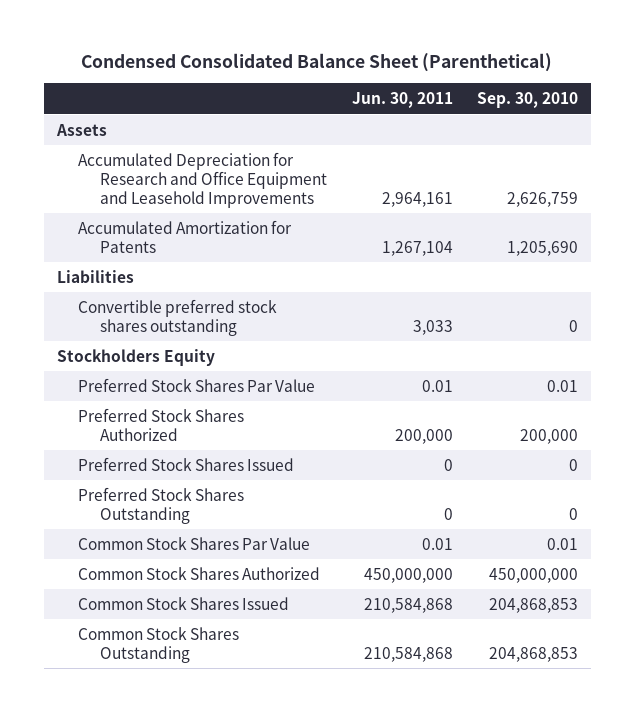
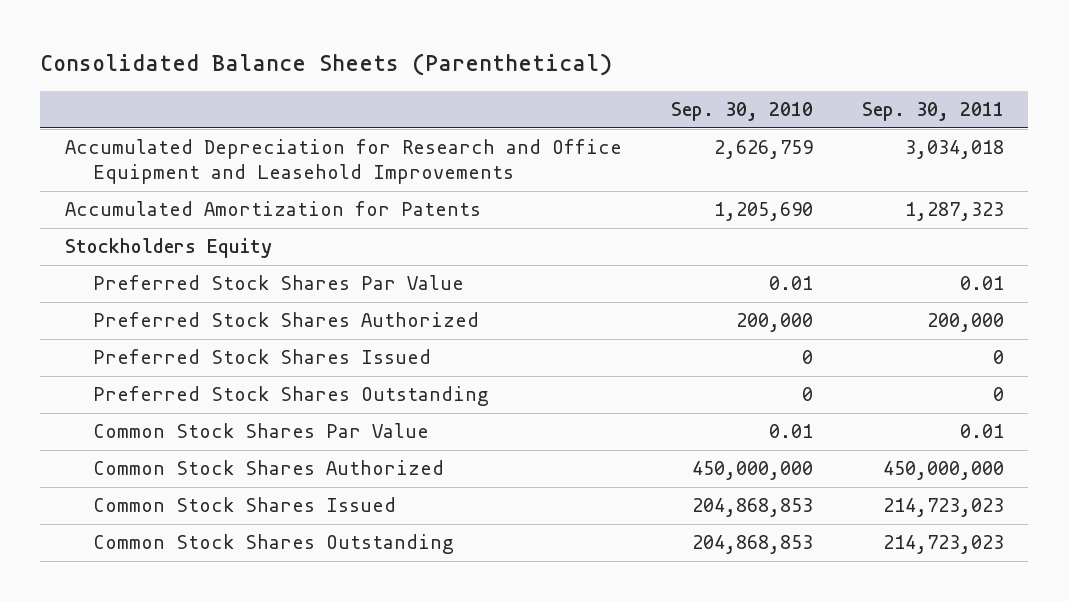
- Condensed Consolidated Balance Sheet (Parenthetical)
+ Consolidated Balance Sheets (Parenthetical)
- | Jun. 30, 2011 | Sep. 30, 2010
+ | Sep. 30, 2010 | Sep. 30, 2011
- Assets
- Liabilities
- Convertible preferred stock shares outstanding | 3,033 | 0

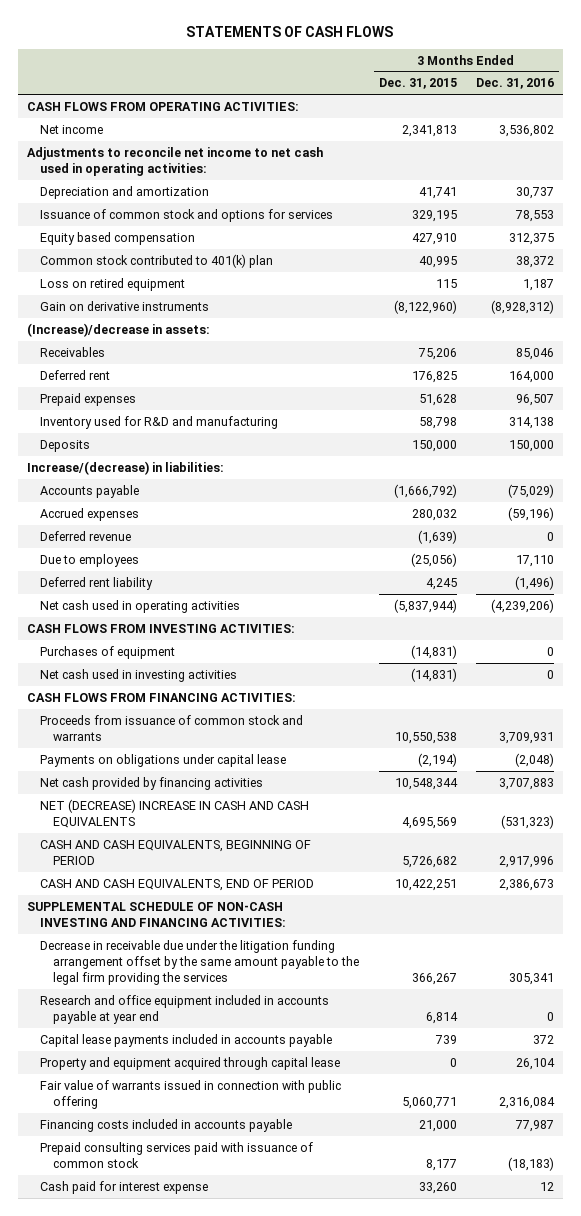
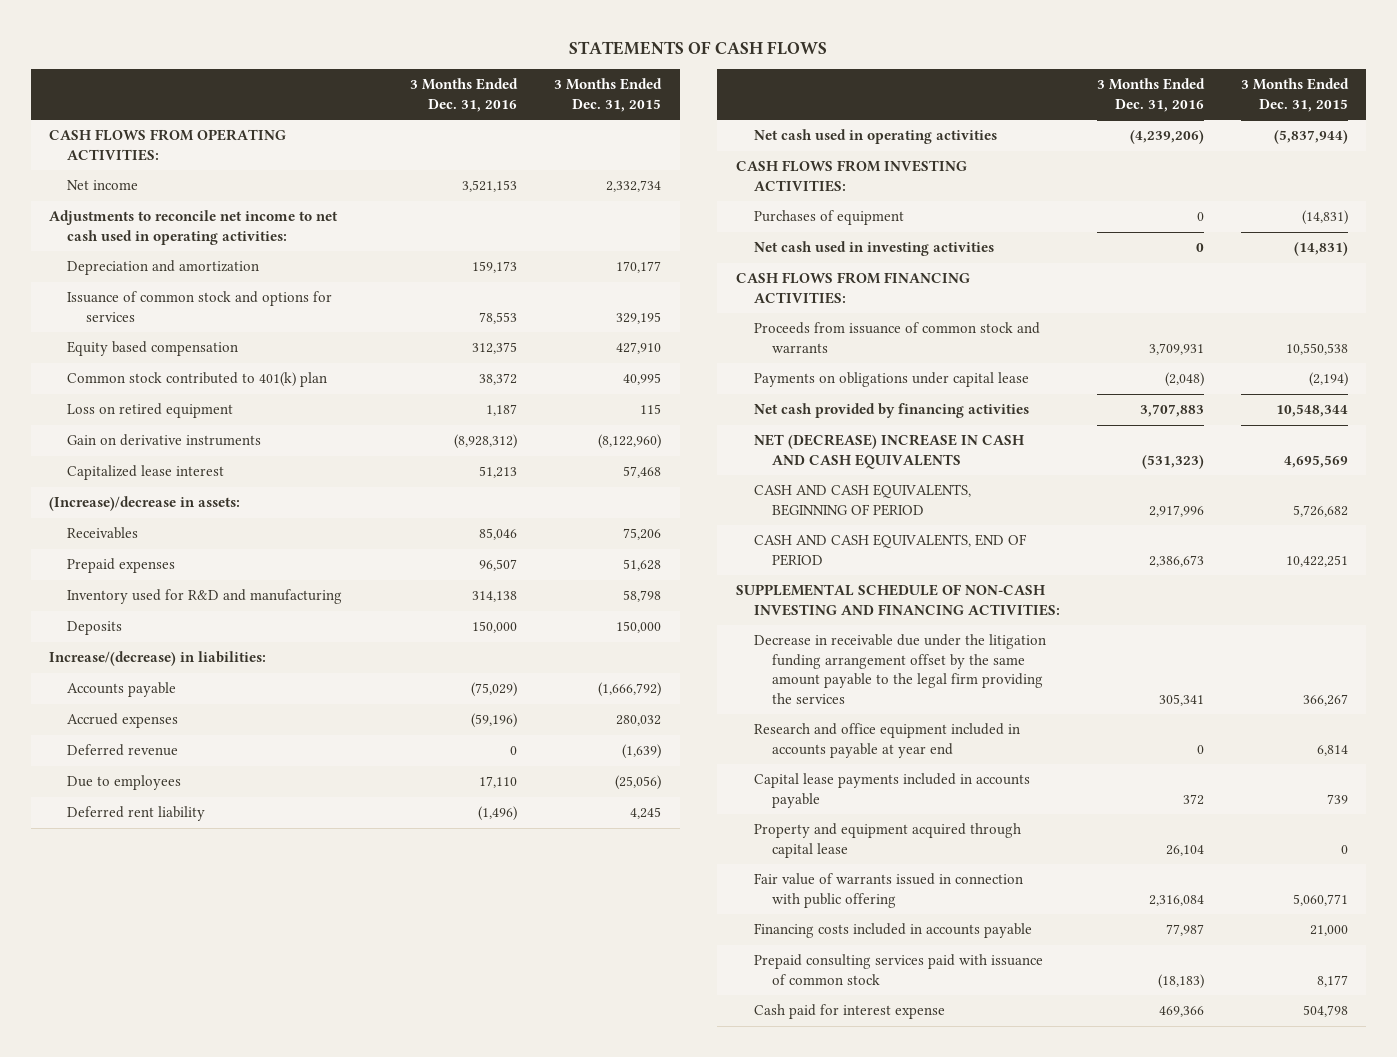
- | 3 Months Ended Dec. 31, 2015 | 3 Months Ended Dec. 31, 2016
+ | 3 Months Ended Dec. 31, 2016 | 3 Months Ended Dec. 31, 2015
- Net income | 2,341,813 | 3,536,802
+ Net income | 3,521,153 | 2,332,734
- Depreciation and amortization | 41,741 | 30,737
+ Depreciation and amortization | 159,173 | 170,177
+ Capitalized lease interest | 51,213 | 57,468
- Deferred rent | 176,825 | 164,000
- Cash paid for interest expense | 33,260 | 12
+ Cash paid for interest expense | 469,366 | 504,798

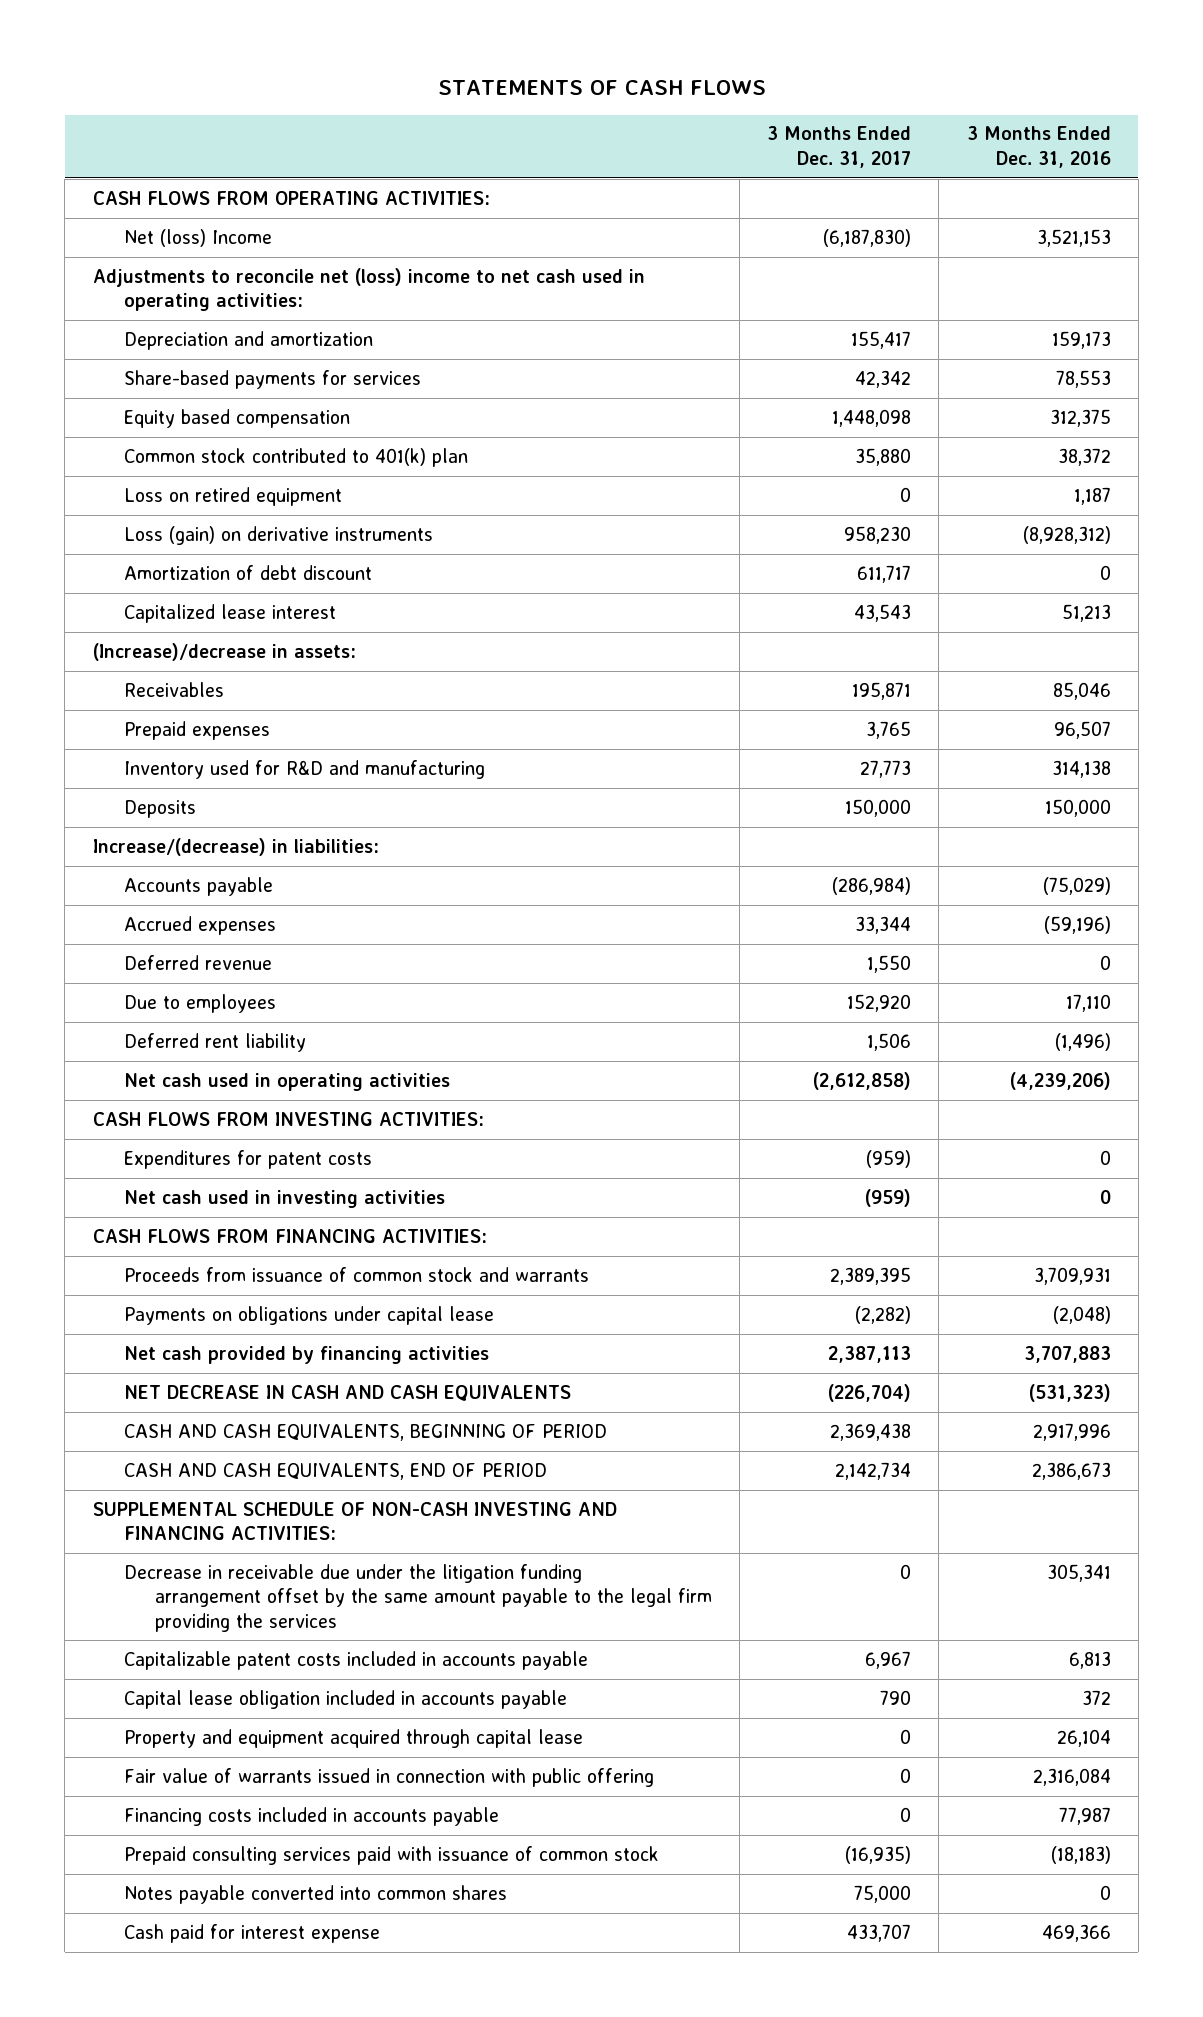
- | 3 Months Ended Dec. 31, 2016 | 3 Months Ended Dec. 31, 2015
+ | 3 Months Ended Dec. 31, 2017 | 3 Months Ended Dec. 31, 2016
- Net income | 3,521,153 | 2,332,734
- Adjustments to reconcile net income to net cash used in operating activities:
+ Net (loss) Income | (6,187,830) | 3,521,153
+ Adjustments to reconcile net (loss) income to net cash used in operating activities:
- Issuance of common stock and options for services | 78,553 | 329,195
+ Share-based payments for services | 42,342 | 78,553
- Gain on derivative instruments | (8,928,312) | (8,122,960)
+ Loss (gain) on derivative instruments | 958,230 | (8,928,312)
+ Amortization of debt discount | 611,717 | 0
- Purchases of equipment | 0 | (14,831)
+ Expenditures for patent costs | (959) | 0
- NET (DECREASE) INCREASE IN CASH AND CASH EQUIVALENTS | (531,323) | 4,695,569
+ NET DECREASE IN CASH AND CASH EQUIVALENTS | (226,704) | (531,323)
- Research and office equipment included in accounts payable at year end | 0 | 6,814
- Capital lease payments included in accounts payable | 372 | 739
+ Capitalizable patent costs included in accounts payable | 6,967 | 6,813
+ Capital lease obligation included in accounts payable | 790 | 372
+ Notes payable converted into common shares | 75,000 | 0

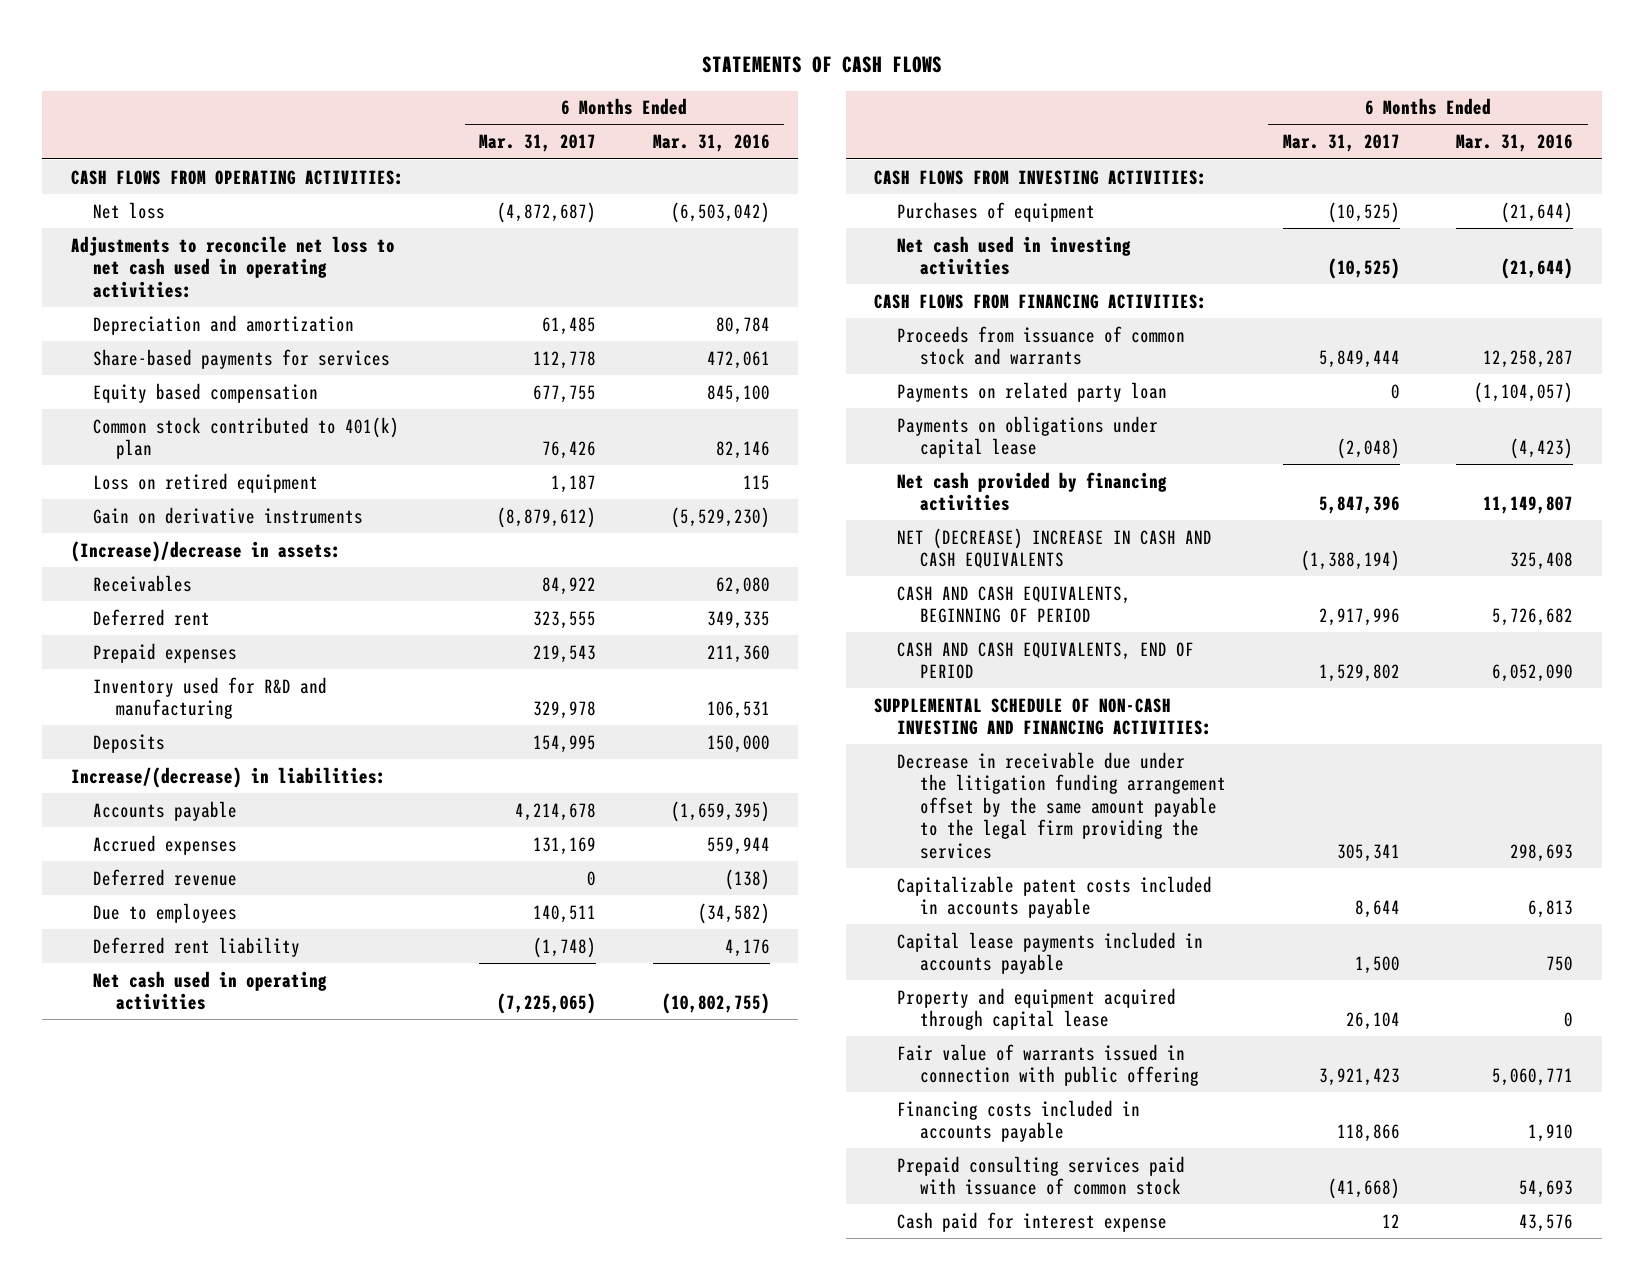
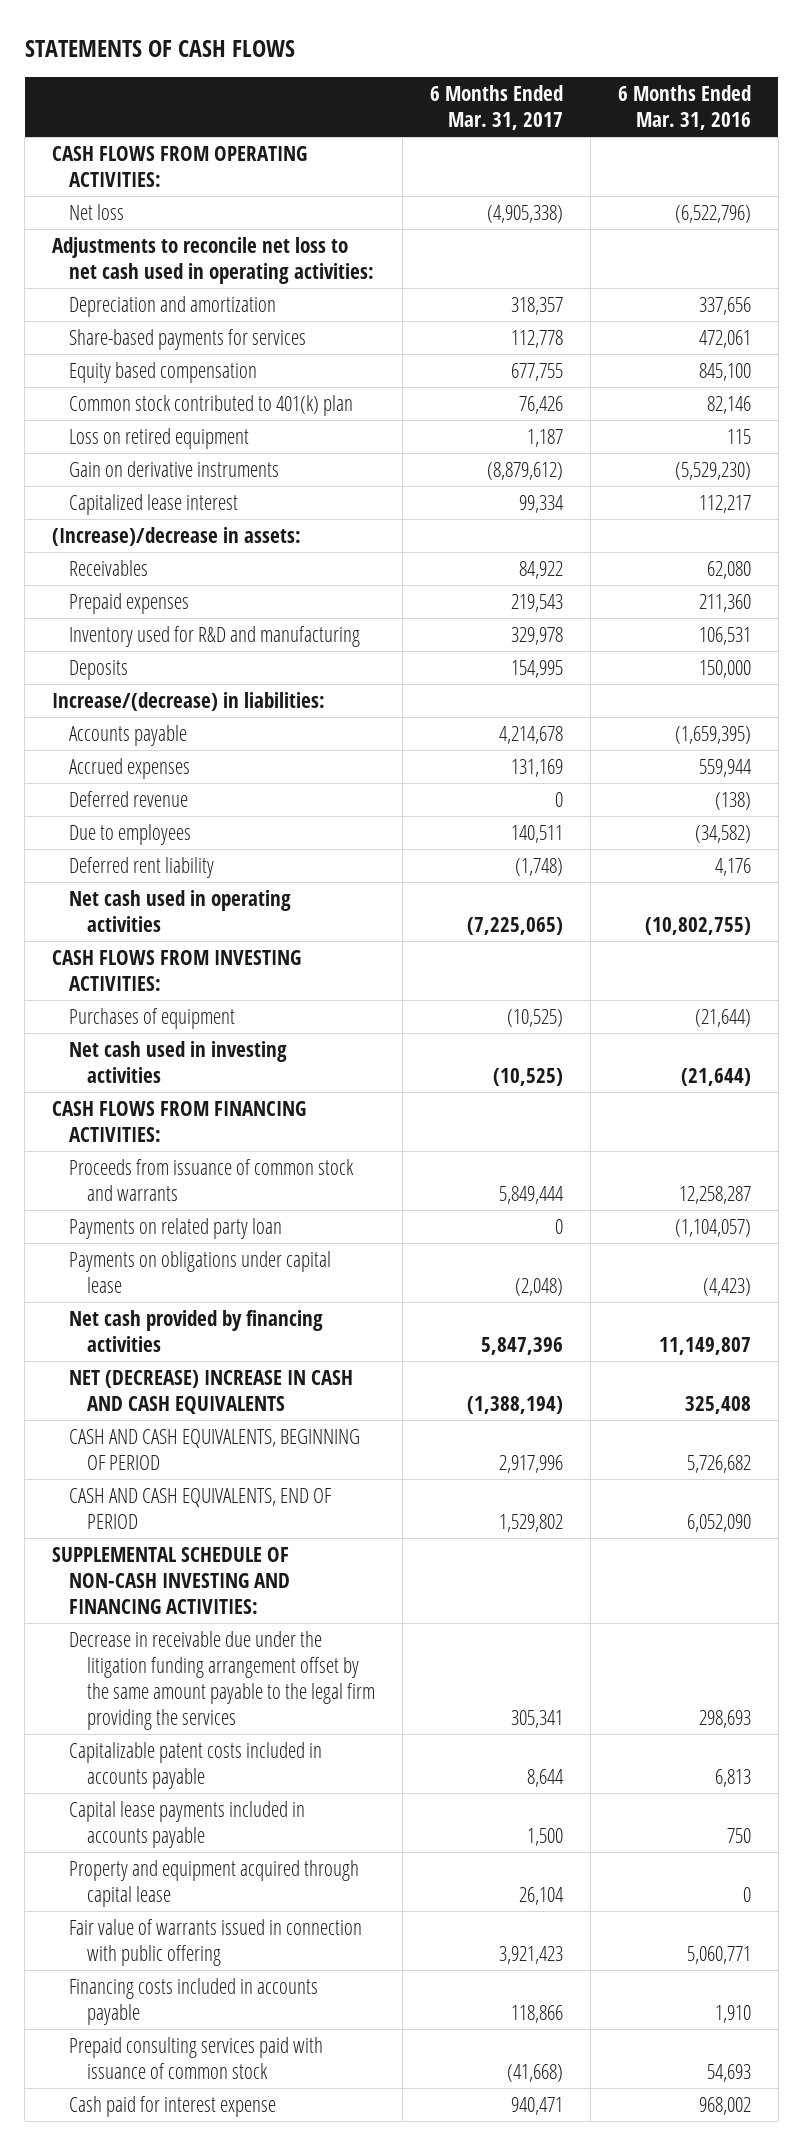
- Net loss | (4,872,687) | (6,503,042)
+ Net loss | (4,905,338) | (6,522,796)
- Depreciation and amortization | 61,485 | 80,784
+ Depreciation and amortization | 318,357 | 337,656
+ Capitalized lease interest | 99,334 | 112,217
- Deferred rent | 323,555 | 349,335
- Cash paid for interest expense | 12 | 43,576
+ Cash paid for interest expense | 940,471 | 968,002

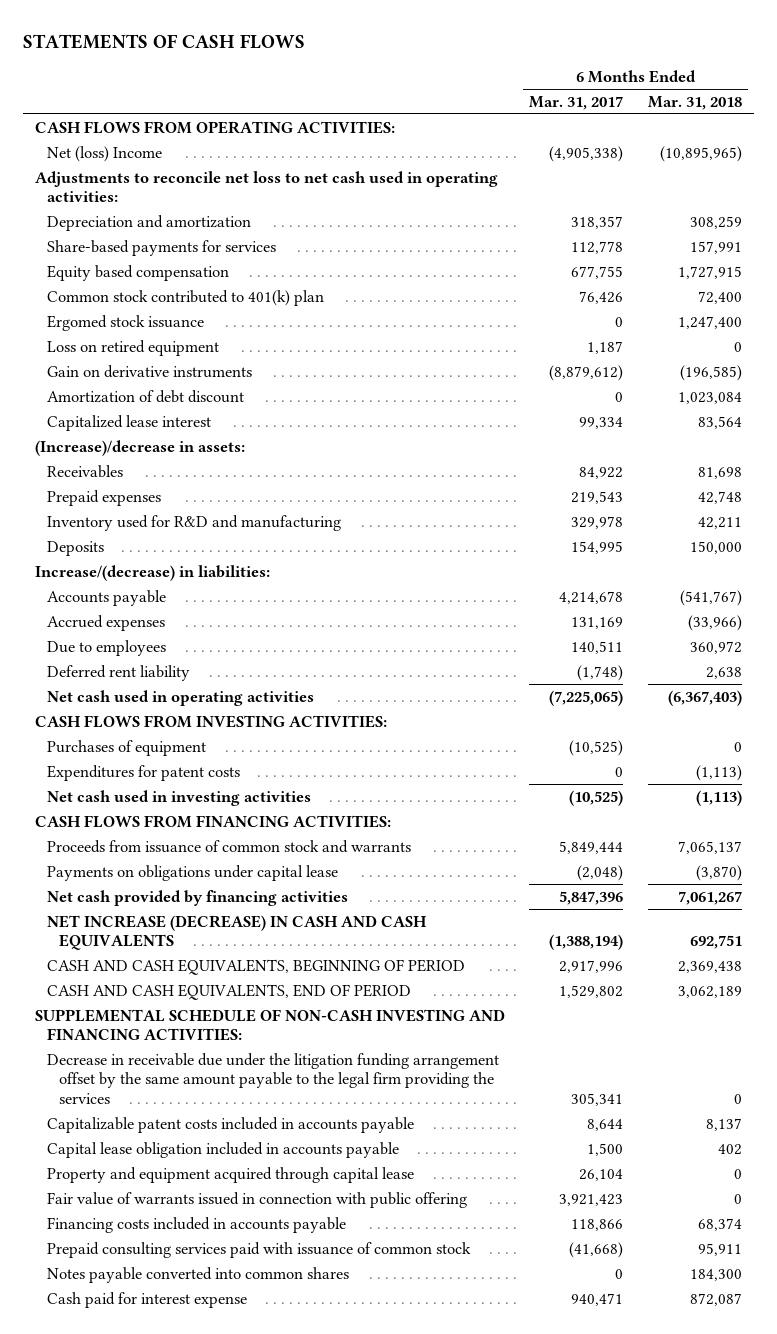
- | 6 Months Ended Mar. 31, 2017 | 6 Months Ended Mar. 31, 2016
+ | 6 Months Ended Mar. 31, 2017 | 6 Months Ended Mar. 31, 2018
- Net loss | (4,905,338) | (6,522,796)
+ Net (loss) Income | (4,905,338) | (10,895,965)
+ Ergomed stock issuance | 0 | 1,247,400
+ Amortization of debt discount | 0 | 1,023,084
- Deferred revenue | 0 | (138)
+ Expenditures for patent costs | 0 | (1,113)
- Payments on related party loan | 0 | (1,104,057)
- NET (DECREASE) INCREASE IN CASH AND CASH EQUIVALENTS | (1,388,194) | 325,408
+ NET INCREASE (DECREASE) IN CASH AND CASH EQUIVALENTS | (1,388,194) | 692,751
- Capital lease payments included in accounts payable | 1,500 | 750
+ Capital lease obligation included in accounts payable | 1,500 | 402
+ Notes payable converted into common shares | 0 | 184,300

